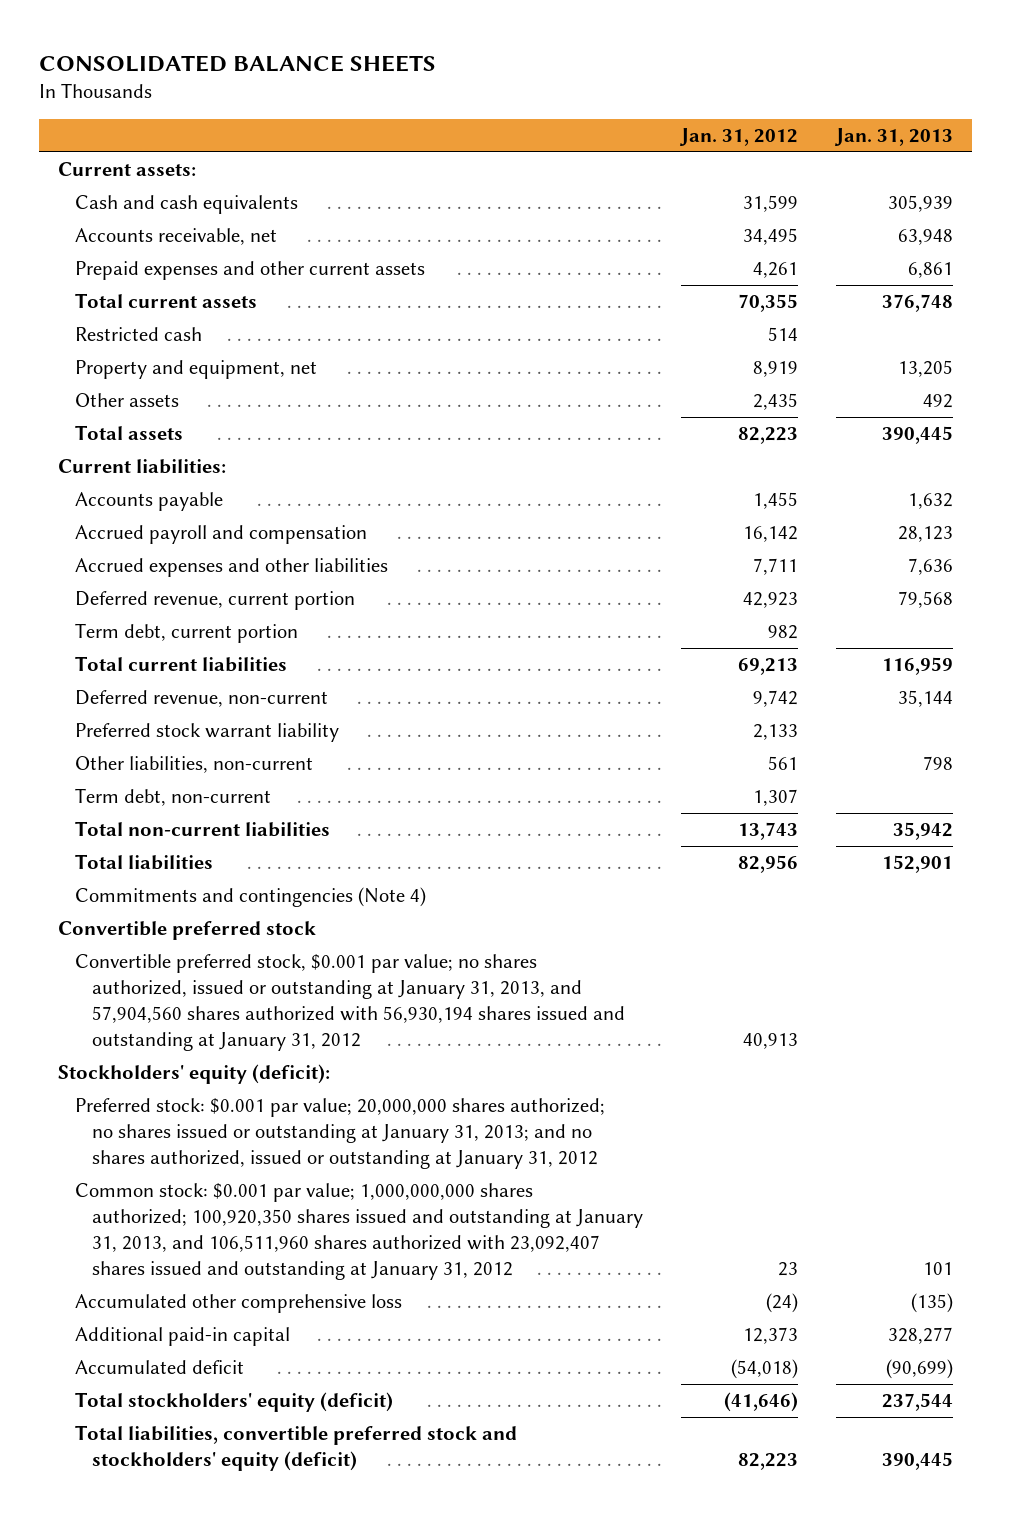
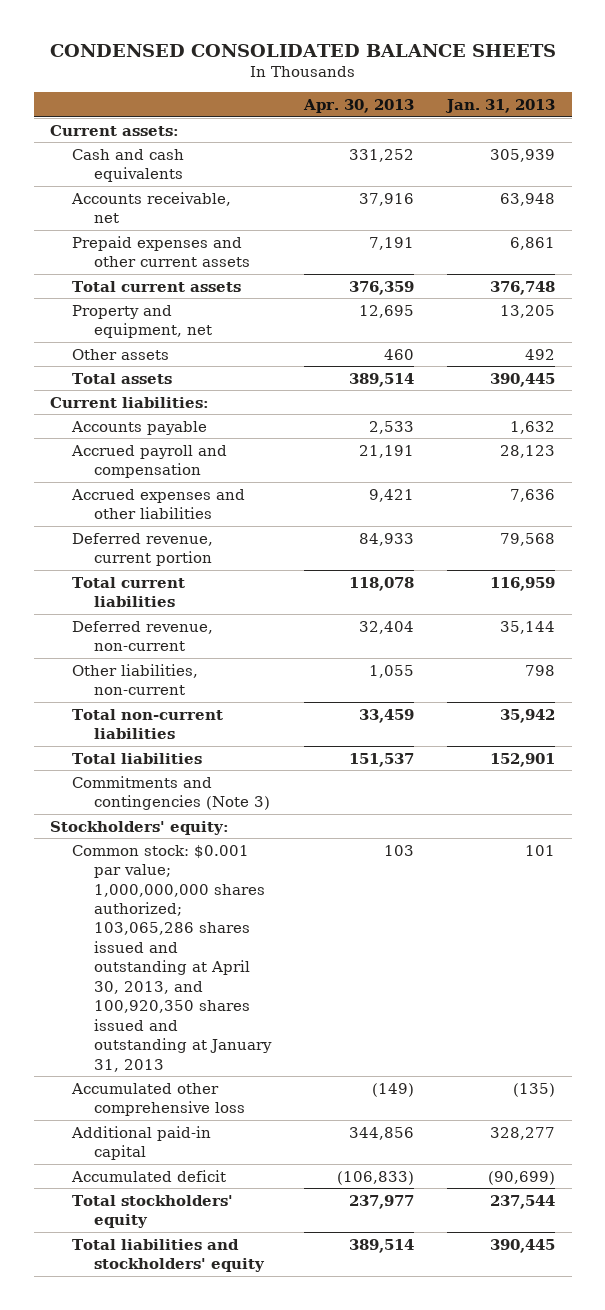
- CONSOLIDATED BALANCE SHEETS
+ CONDENSED CONSOLIDATED BALANCE SHEETS
- | Jan. 31, 2012 | Jan. 31, 2013
+ | Apr. 30, 2013 | Jan. 31, 2013
- Restricted cash | 514 |
- Term debt, current portion | 982 |
- Preferred stock warrant liability | 2,133 |
- Term debt, non-current | 1,307 |
- Commitments and contingencies (Note 4)
- Convertible preferred stock
- Convertible preferred stock, $0.001 par value; no shares authorized, issued or outstanding at January 31, 2013, and 57,904,560 shares authorized with 56,930,194 shares issued and outstanding at January 31, 2012 | 40,913 |
- Stockholders' equity (deficit):
- Preferred stock: $0.001 par value; 20,000,000 shares authorized; no shares issued or outstanding at January 31, 2013; and no shares authorized, issued or outstanding at January 31, 2012
- Common stock: $0.001 par value; 1,000,000,000 shares authorized; 100,920,350 shares issued and outstanding at January 31, 2013, and 106,511,960 shares authorized with 23,092,407 shares issued and outstanding at January 31, 2012 | 23 | 101
+ Commitments and contingencies (Note 3)
+ Stockholders' equity:
+ Common stock: $0.001 par value; 1,000,000,000 shares authorized; 103,065,286 shares issued and outstanding at April 30, 2013, and 100,920,350 shares issued and outstanding at January 31, 2013 | 103 | 101
- Total stockholders' equity (deficit) | (41,646) | 237,544
- Total liabilities, convertible preferred stock and stockholders' equity (deficit) | 82,223 | 390,445
+ Total stockholders' equity | 237,977 | 237,544
+ Total liabilities and stockholders' equity | 389,514 | 390,445

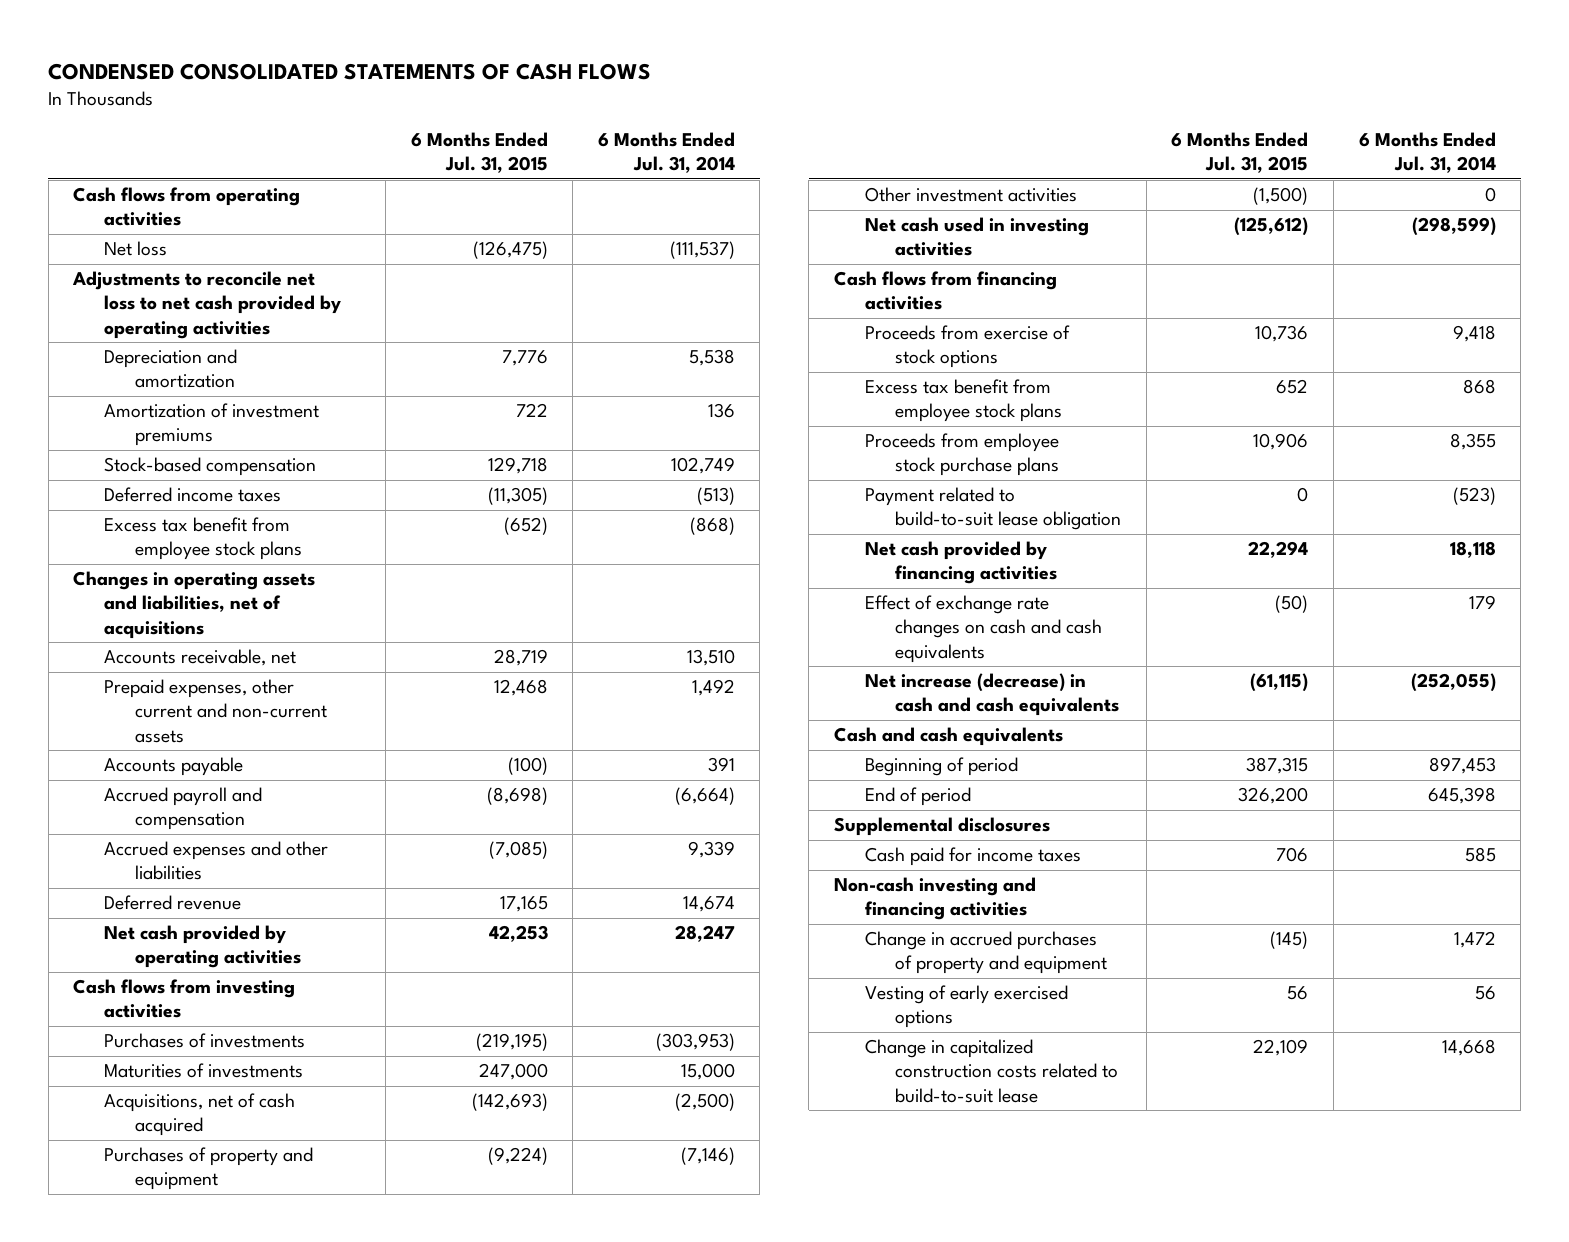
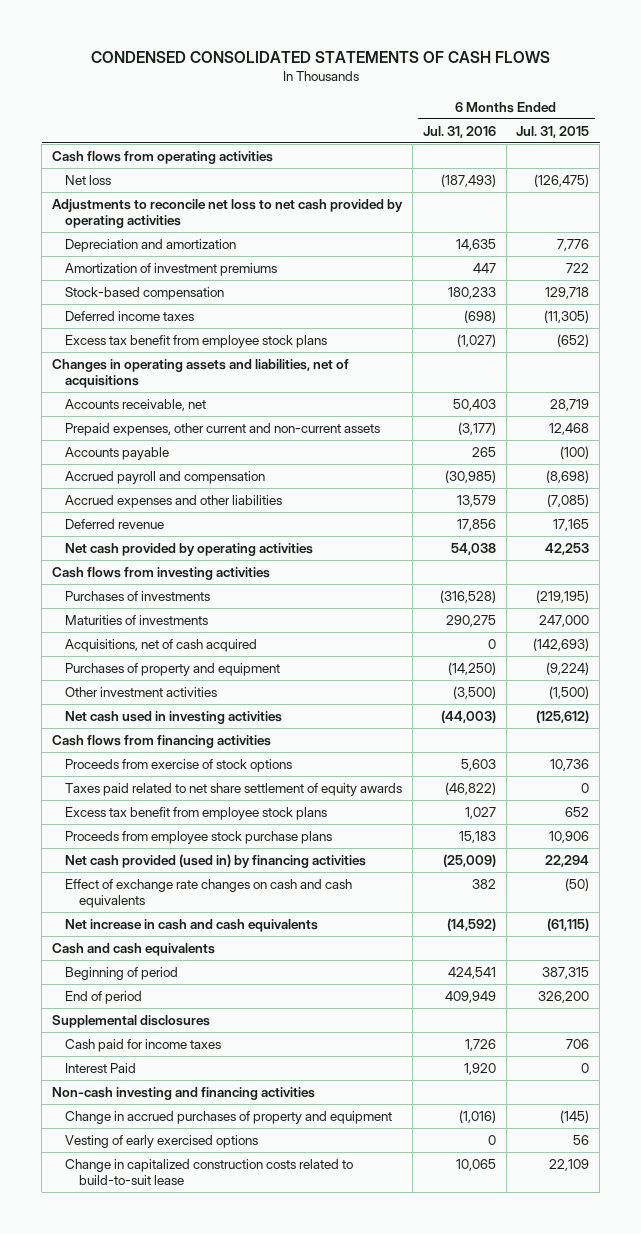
- | 6 Months Ended Jul. 31, 2015 | 6 Months Ended Jul. 31, 2014
+ | 6 Months Ended Jul. 31, 2016 | 6 Months Ended Jul. 31, 2015
+ Taxes paid related to net share settlement of equity awards | (46,822) | 0
- Payment related to build-to-suit lease obligation | 0 | (523)
- Net cash provided by financing activities | 22,294 | 18,118
+ Net cash provided (used in) by financing activities | (25,009) | 22,294
- Net increase (decrease) in cash and cash equivalents | (61,115) | (252,055)
+ Net increase in cash and cash equivalents | (14,592) | (61,115)
+ Interest Paid | 1,920 | 0

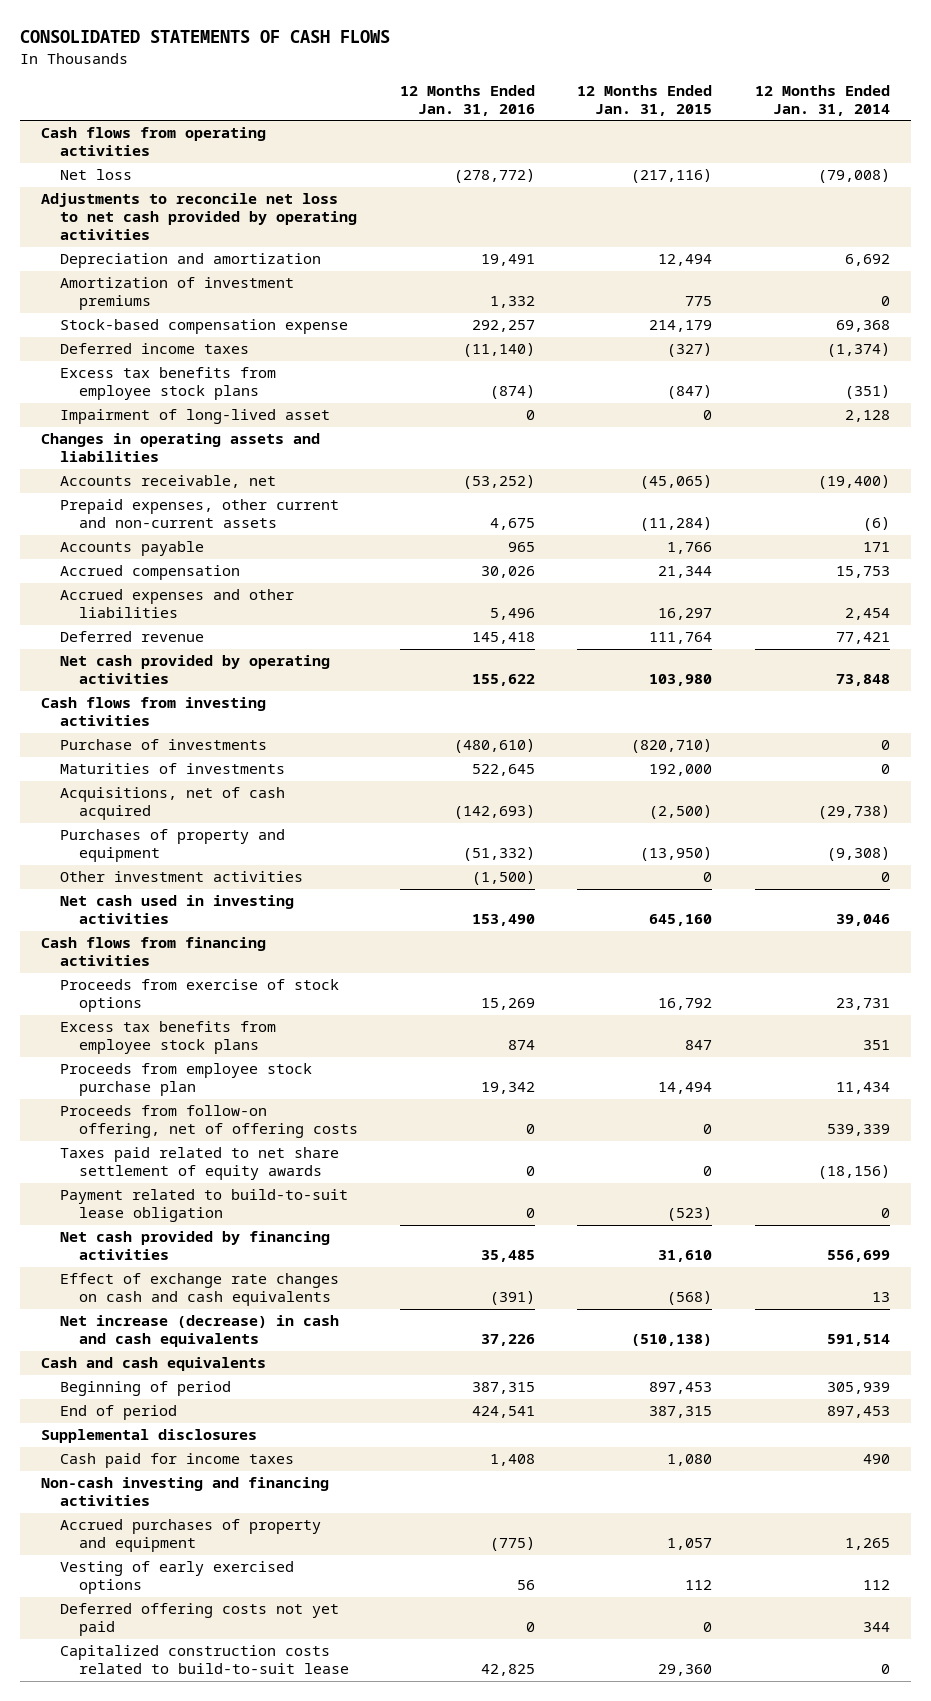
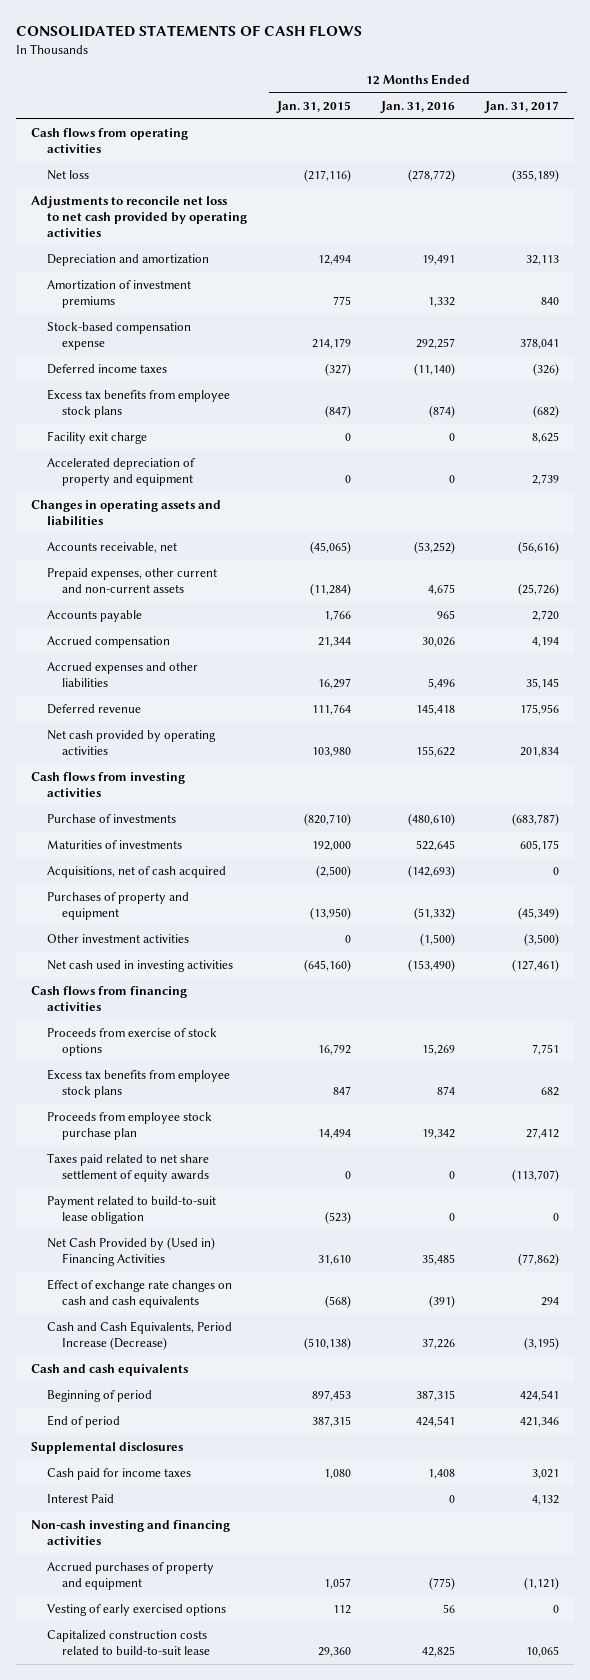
- | 12 Months Ended Jan. 31, 2016 | 12 Months Ended Jan. 31, 2015 | 12 Months Ended Jan. 31, 2014
+ | 12 Months Ended Jan. 31, 2015 | 12 Months Ended Jan. 31, 2016 | 12 Months Ended Jan. 31, 2017
- Impairment of long-lived asset | 0 | 0 | 2,128
+ Facility exit charge | 0 | 0 | 8,625
+ Accelerated depreciation of property and equipment | 0 | 0 | 2,739
- Net cash used in investing activities | 153,490 | 645,160 | 39,046
+ Net cash used in investing activities | (645,160) | (153,490) | (127,461)
- Proceeds from follow-on offering, net of offering costs | 0 | 0 | 539,339
- Net cash provided by financing activities | 35,485 | 31,610 | 556,699
+ Net Cash Provided by (Used in) Financing Activities | 31,610 | 35,485 | (77,862)
- Net increase (decrease) in cash and cash equivalents | 37,226 | (510,138) | 591,514
+ Cash and Cash Equivalents, Period Increase (Decrease) | (510,138) | 37,226 | (3,195)
+ Interest Paid | | 0 | 4,132
- Deferred offering costs not yet paid | 0 | 0 | 344

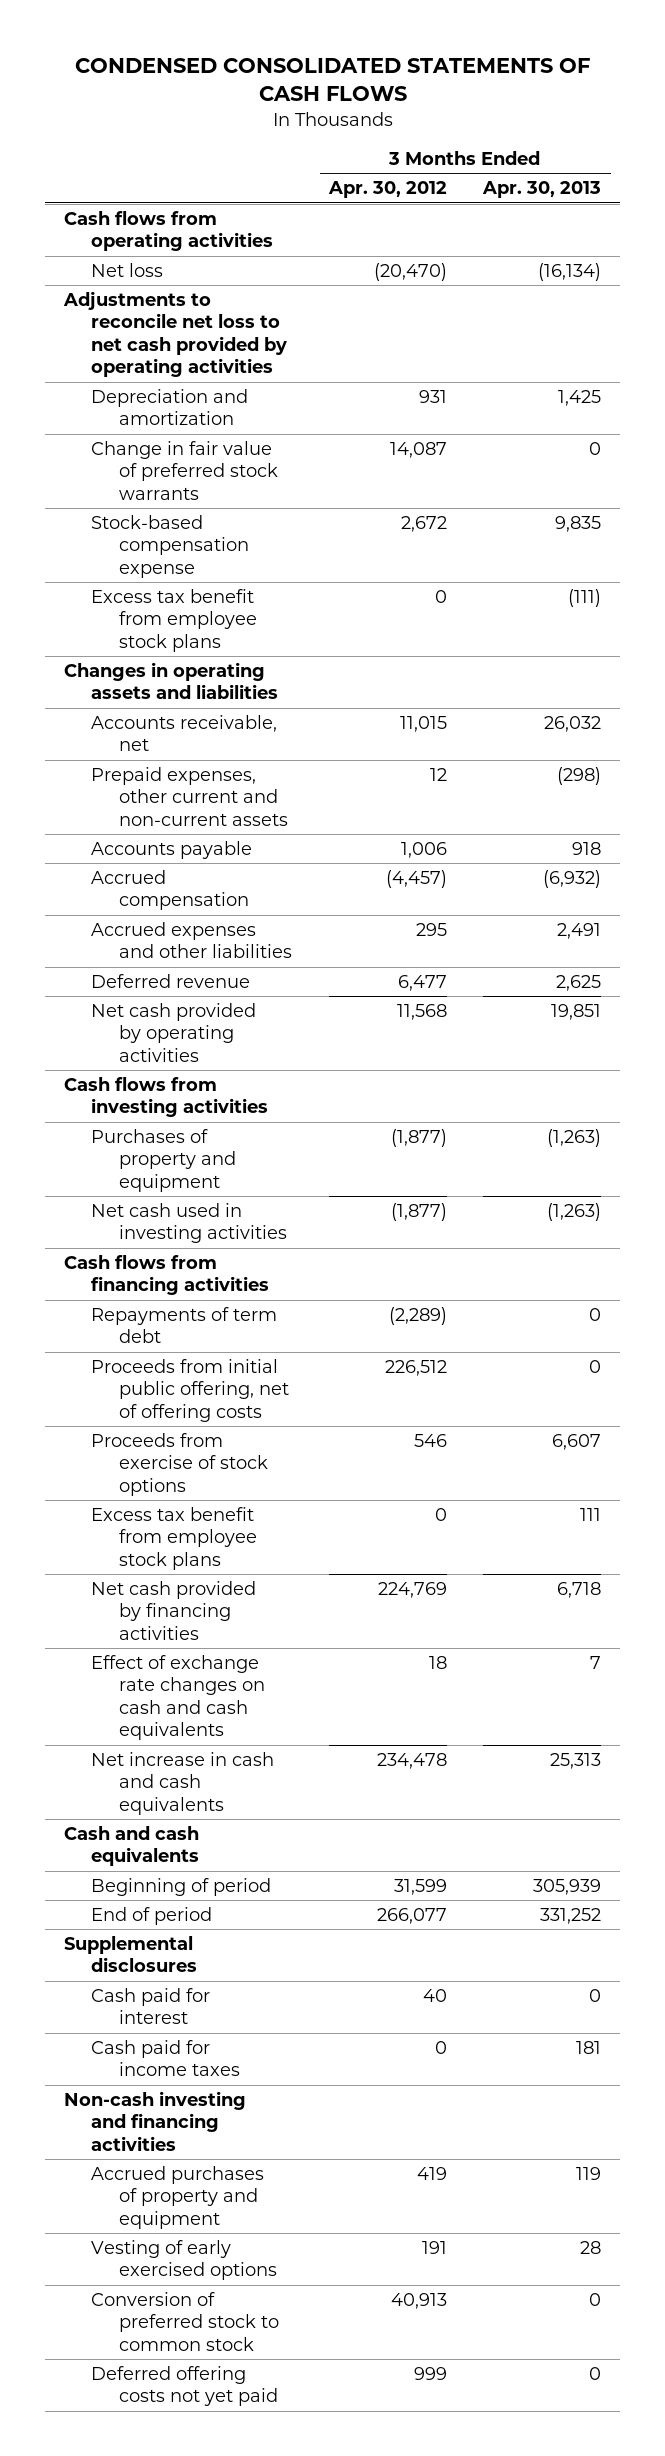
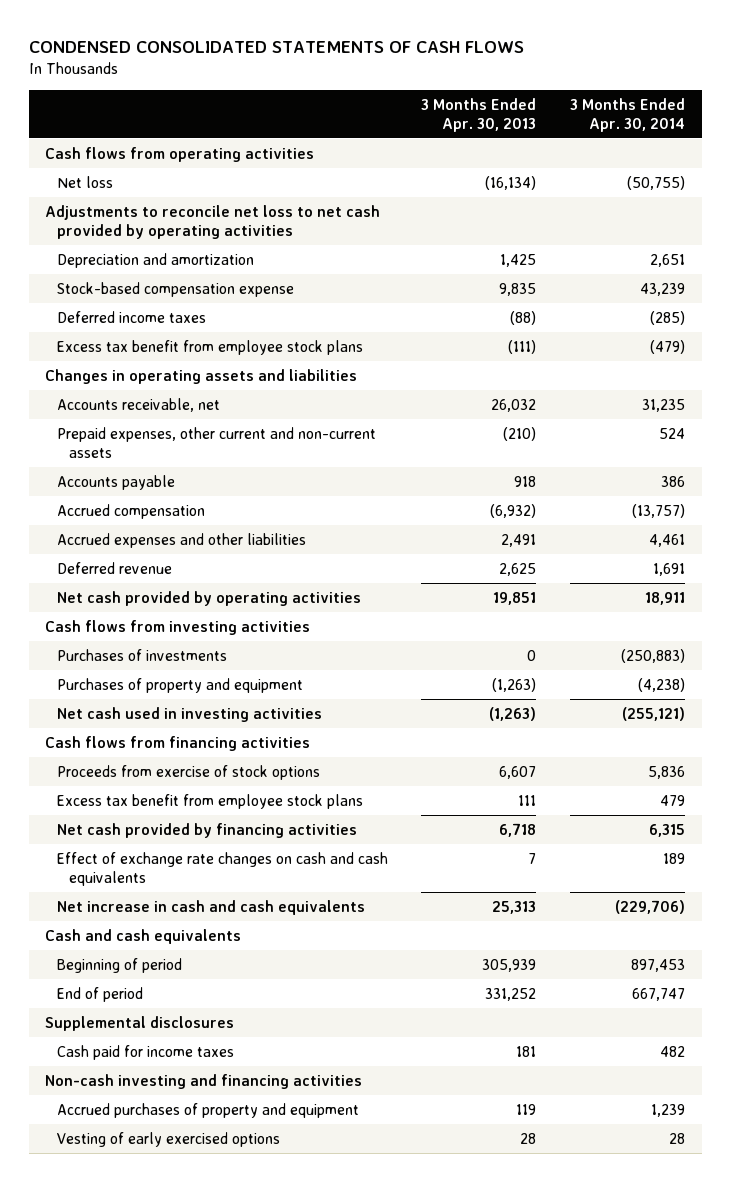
- | 3 Months Ended Apr. 30, 2012 | 3 Months Ended Apr. 30, 2013
+ | 3 Months Ended Apr. 30, 2013 | 3 Months Ended Apr. 30, 2014
- Change in fair value of preferred stock warrants | 14,087 | 0
+ Deferred income taxes | (88) | (285)
- Prepaid expenses, other current and non-current assets | 12 | (298)
+ Prepaid expenses, other current and non-current assets | (210) | 524
+ Purchases of investments | 0 | (250,883)
- Repayments of term debt | (2,289) | 0
- Proceeds from initial public offering, net of offering costs | 226,512 | 0
- Cash paid for interest | 40 | 0
- Conversion of preferred stock to common stock | 40,913 | 0
- Deferred offering costs not yet paid | 999 | 0

